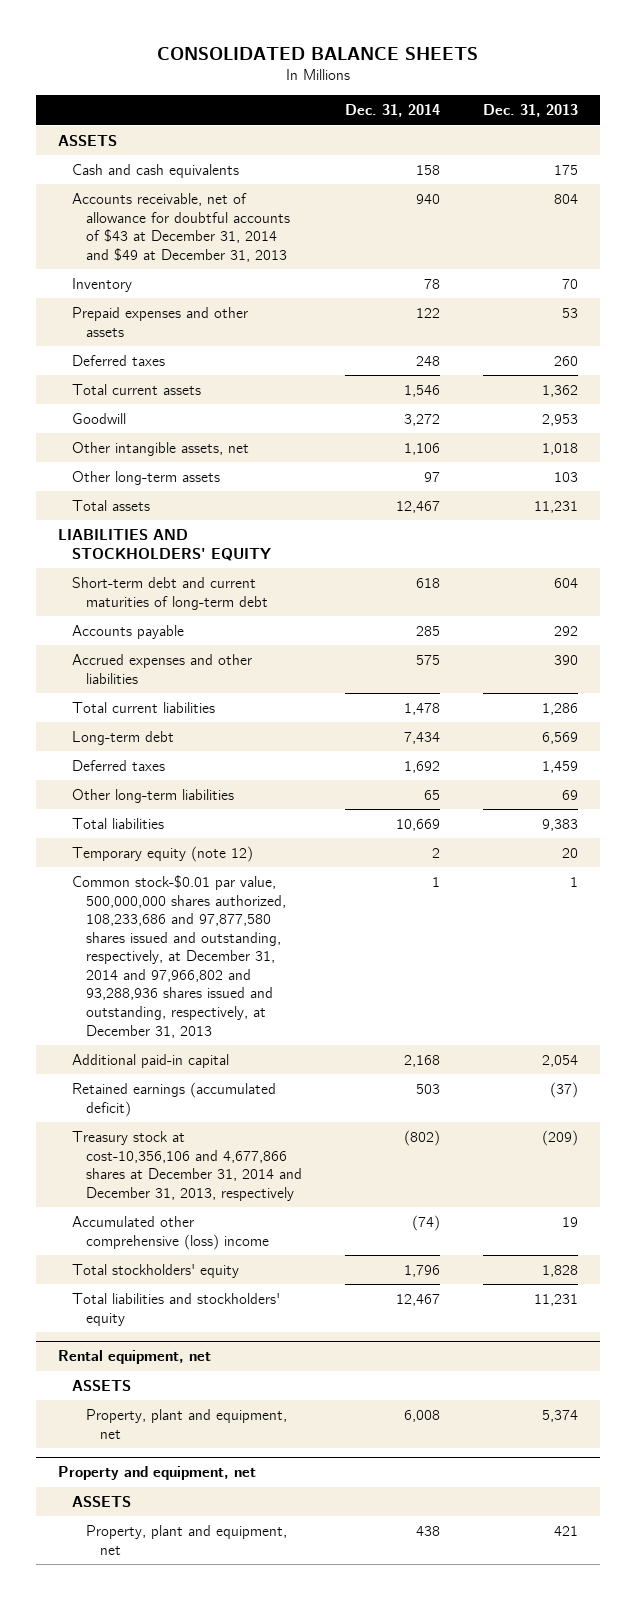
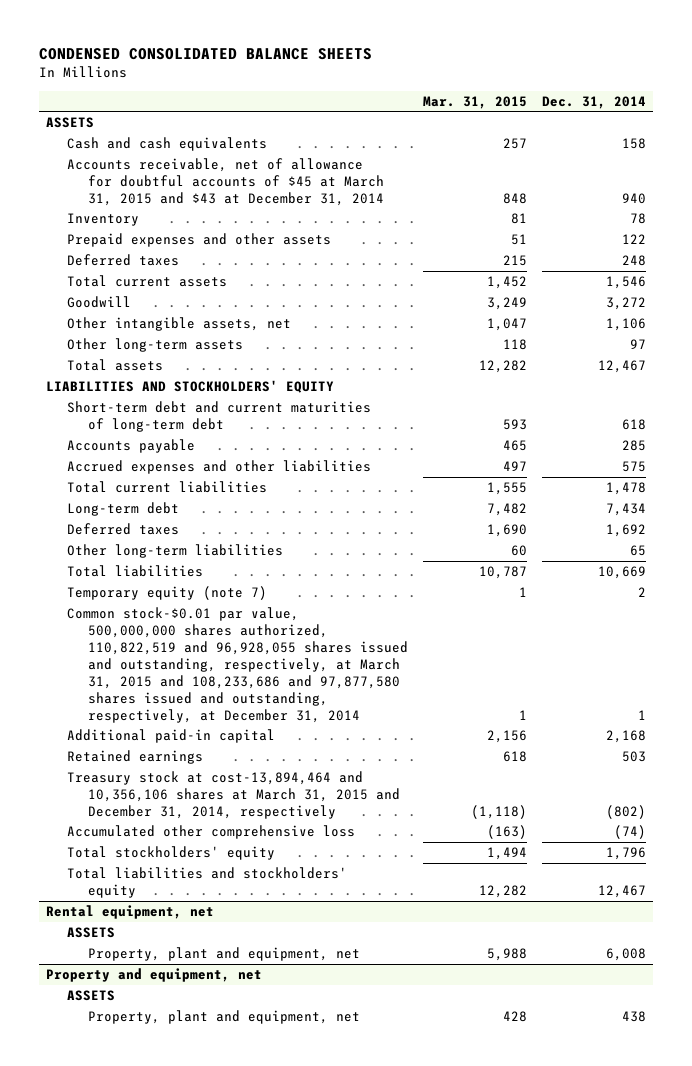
- CONSOLIDATED BALANCE SHEETS
+ CONDENSED CONSOLIDATED BALANCE SHEETS
- | Dec. 31, 2014 | Dec. 31, 2013
+ | Mar. 31, 2015 | Dec. 31, 2014
- Accounts receivable, net of allowance for doubtful accounts of $43 at December 31, 2014 and $49 at December 31, 2013 | 940 | 804
+ Accounts receivable, net of allowance for doubtful accounts of $45 at March 31, 2015 and $43 at December 31, 2014 | 848 | 940
- Temporary equity (note 12) | 2 | 20
- Common stock-$0.01 par value, 500,000,000 shares authorized, 108,233,686 and 97,877,580 shares issued and outstanding, respectively, at December 31, 2014 and 97,966,802 and 93,288,936 shares issued and outstanding, respectively, at December 31, 2013 | 1 | 1
+ Temporary equity (note 7) | 1 | 2
+ Common stock-$0.01 par value, 500,000,000 shares authorized, 110,822,519 and 96,928,055 shares issued and outstanding, respectively, at March 31, 2015 and 108,233,686 and 97,877,580 shares issued and outstanding, respectively, at December 31, 2014 | 1 | 1
- Retained earnings (accumulated deficit) | 503 | (37)
- Treasury stock at cost-10,356,106 and 4,677,866 shares at December 31, 2014 and December 31, 2013, respectively | (802) | (209)
- Accumulated other comprehensive (loss) income | (74) | 19
+ Retained earnings | 618 | 503
+ Treasury stock at cost-13,894,464 and 10,356,106 shares at March 31, 2015 and December 31, 2014, respectively | (1,118) | (802)
+ Accumulated other comprehensive loss | (163) | (74)

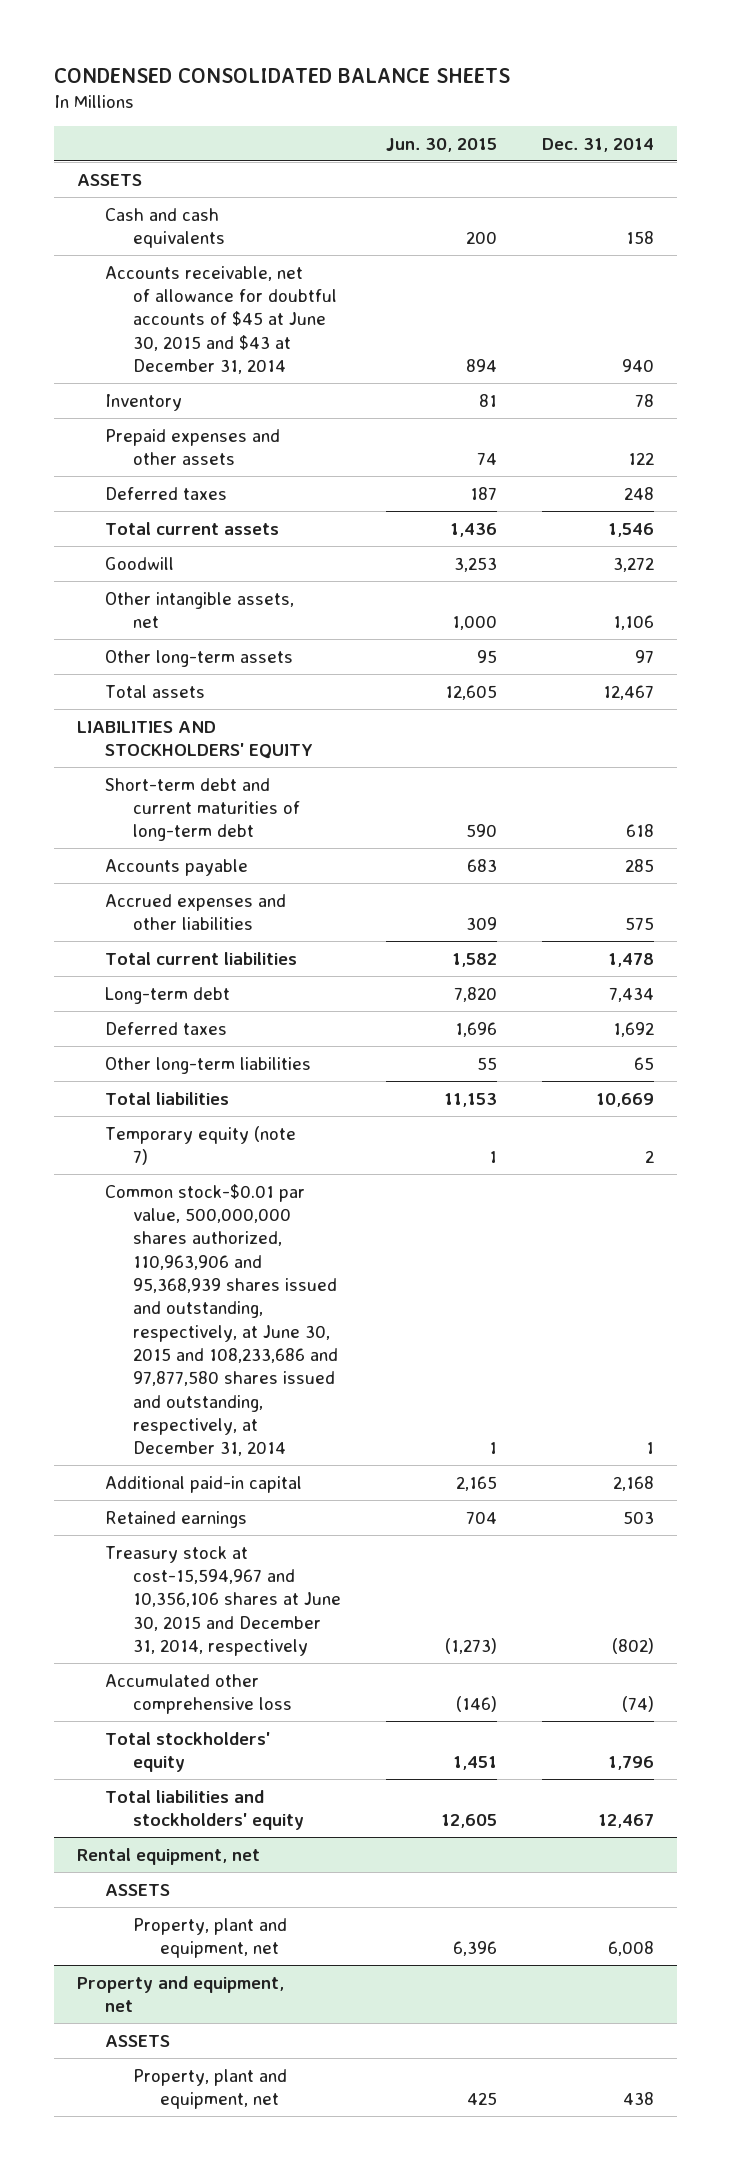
- | Mar. 31, 2015 | Dec. 31, 2014
+ | Jun. 30, 2015 | Dec. 31, 2014
- Accounts receivable, net of allowance for doubtful accounts of $45 at March 31, 2015 and $43 at December 31, 2014 | 848 | 940
+ Accounts receivable, net of allowance for doubtful accounts of $45 at June 30, 2015 and $43 at December 31, 2014 | 894 | 940
- Common stock-$0.01 par value, 500,000,000 shares authorized, 110,822,519 and 96,928,055 shares issued and outstanding, respectively, at March 31, 2015 and 108,233,686 and 97,877,580 shares issued and outstanding, respectively, at December 31, 2014 | 1 | 1
+ Common stock-$0.01 par value, 500,000,000 shares authorized, 110,963,906 and 95,368,939 shares issued and outstanding, respectively, at June 30, 2015 and 108,233,686 and 97,877,580 shares issued and outstanding, respectively, at December 31, 2014 | 1 | 1
- Treasury stock at cost-13,894,464 and 10,356,106 shares at March 31, 2015 and December 31, 2014, respectively | (1,118) | (802)
+ Treasury stock at cost-15,594,967 and 10,356,106 shares at June 30, 2015 and December 31, 2014, respectively | (1,273) | (802)

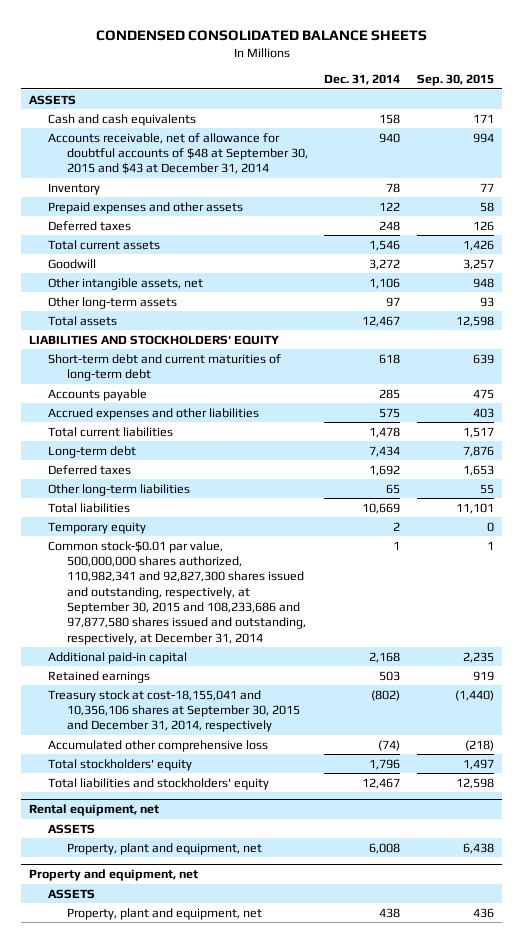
- | Jun. 30, 2015 | Dec. 31, 2014
+ | Dec. 31, 2014 | Sep. 30, 2015
- Accounts receivable, net of allowance for doubtful accounts of $45 at June 30, 2015 and $43 at December 31, 2014 | 894 | 940
+ Accounts receivable, net of allowance for doubtful accounts of $48 at September 30, 2015 and $43 at December 31, 2014 | 940 | 994
- Temporary equity (note 7) | 1 | 2
- Common stock-$0.01 par value, 500,000,000 shares authorized, 110,963,906 and 95,368,939 shares issued and outstanding, respectively, at June 30, 2015 and 108,233,686 and 97,877,580 shares issued and outstanding, respectively, at December 31, 2014 | 1 | 1
+ Temporary equity | 2 | 0
+ Common stock-$0.01 par value, 500,000,000 shares authorized, 110,982,341 and 92,827,300 shares issued and outstanding, respectively, at September 30, 2015 and 108,233,686 and 97,877,580 shares issued and outstanding, respectively, at December 31, 2014 | 1 | 1
- Treasury stock at cost-15,594,967 and 10,356,106 shares at June 30, 2015 and December 31, 2014, respectively | (1,273) | (802)
+ Treasury stock at cost-18,155,041 and 10,356,106 shares at September 30, 2015 and December 31, 2014, respectively | (802) | (1,440)

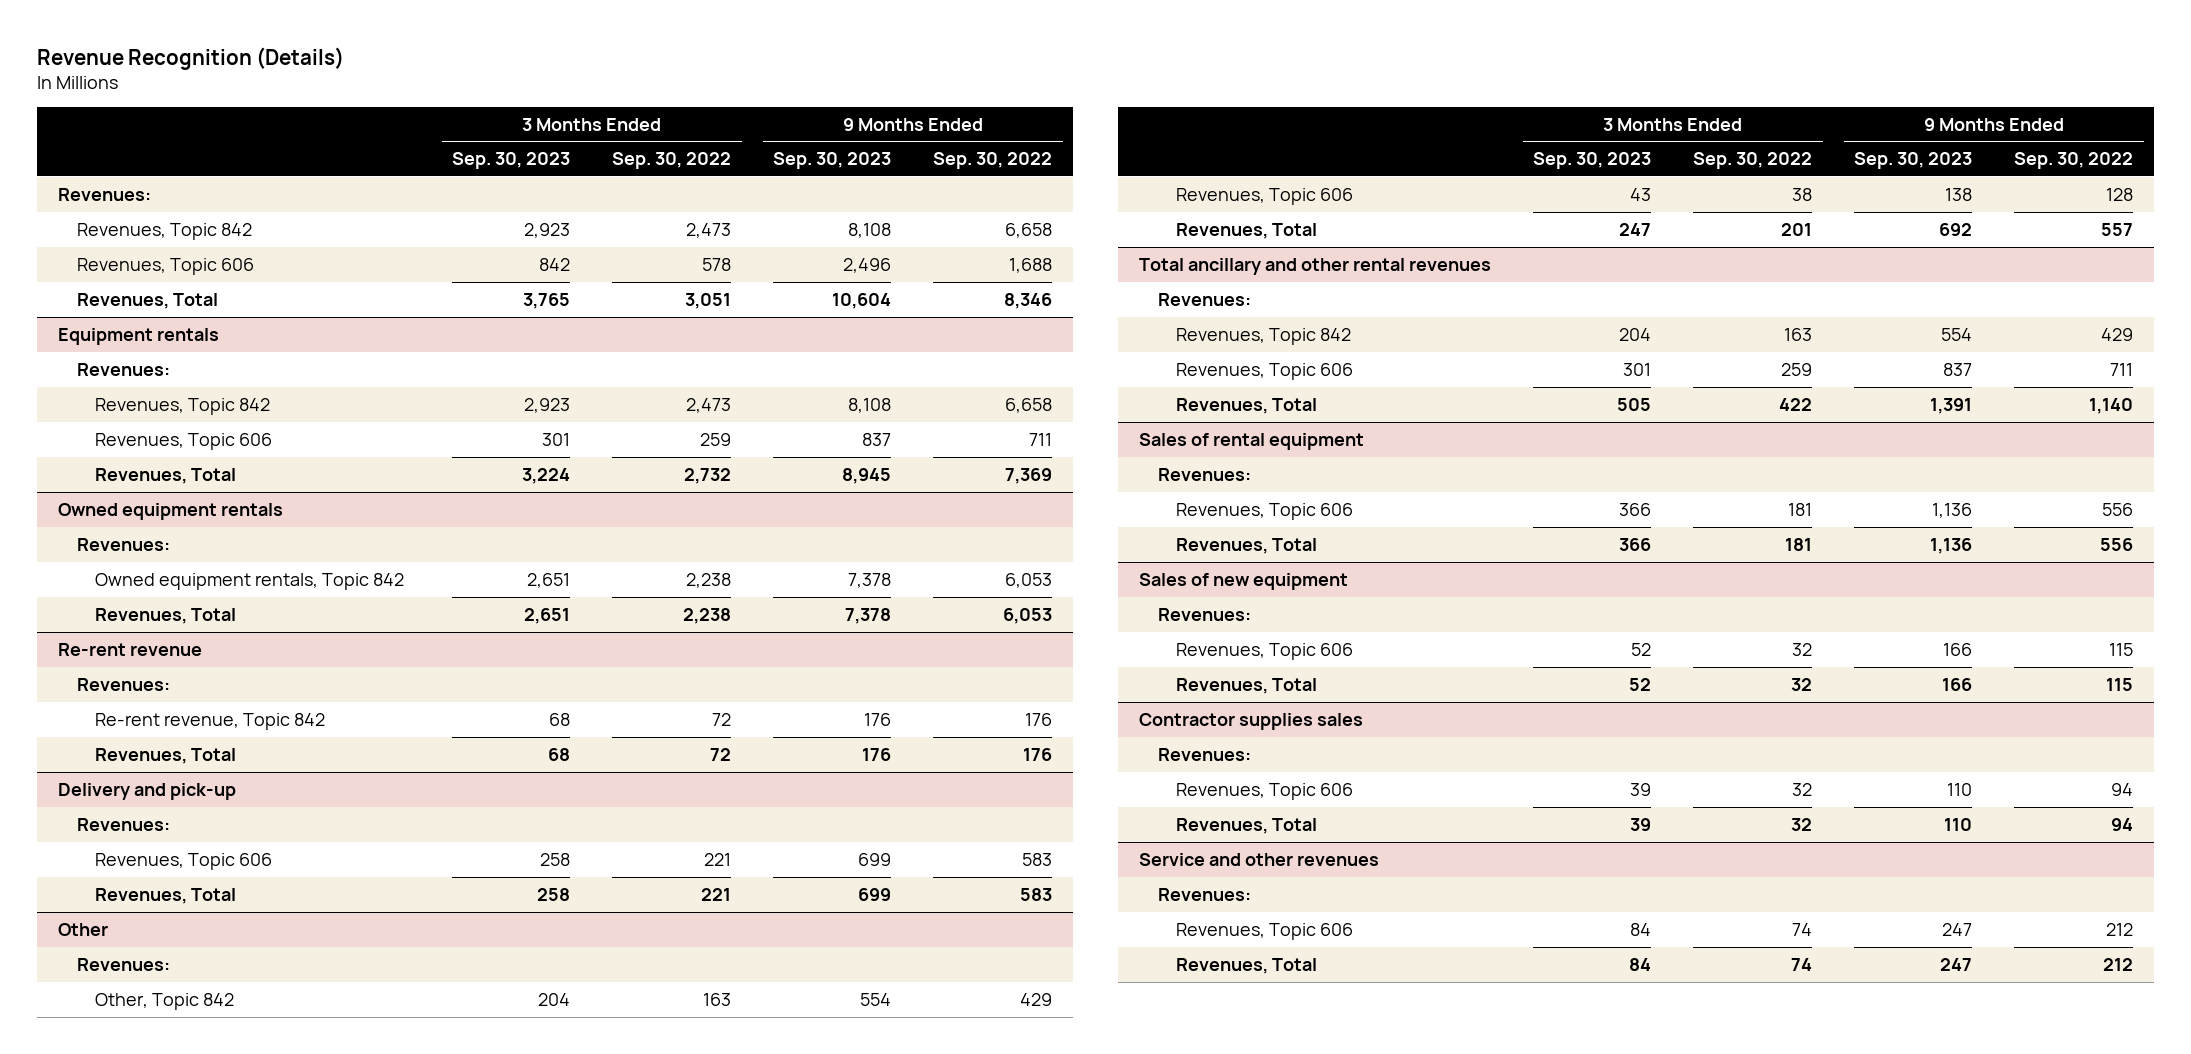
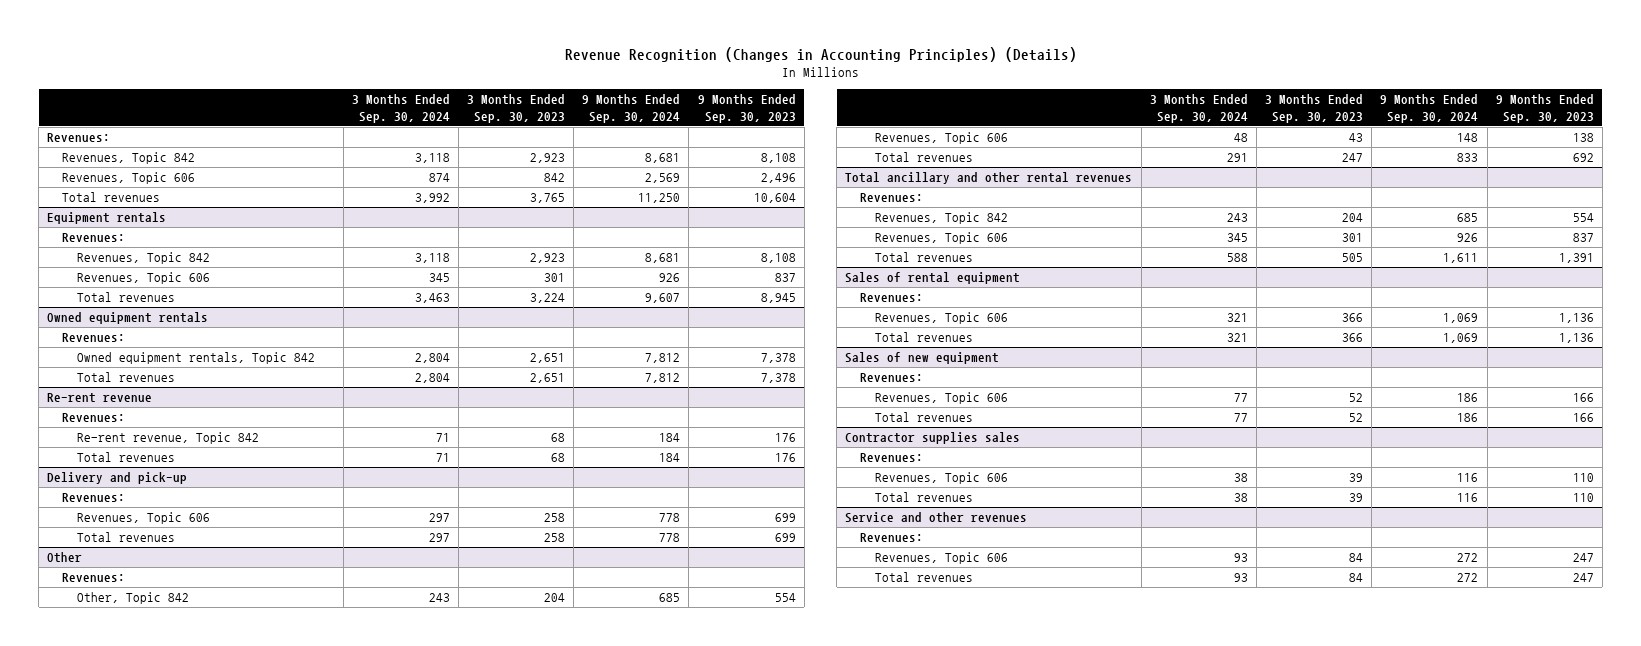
- Revenue Recognition (Details)
+ Revenue Recognition (Changes in Accounting Principles) (Details)
- | 3 Months Ended Sep. 30, 2023 | 3 Months Ended Sep. 30, 2022 | 9 Months Ended Sep. 30, 2023 | 9 Months Ended Sep. 30, 2022
+ | 3 Months Ended Sep. 30, 2024 | 3 Months Ended Sep. 30, 2023 | 9 Months Ended Sep. 30, 2024 | 9 Months Ended Sep. 30, 2023
- Revenues, Total | 3,765 | 3,051 | 10,604 | 8,346
+ Total revenues | 3,992 | 3,765 | 11,250 | 10,604
@ Equipment rentals
- Revenues, Total | 3,224 | 2,732 | 8,945 | 7,369
+ Total revenues | 3,463 | 3,224 | 9,607 | 8,945
@ Owned equipment rentals
- Revenues, Total | 2,651 | 2,238 | 7,378 | 6,053
+ Total revenues | 2,804 | 2,651 | 7,812 | 7,378
@ Re-rent revenue
- Revenues, Total | 68 | 72 | 176 | 176
+ Total revenues | 71 | 68 | 184 | 176
@ Delivery and pick-up
- Revenues, Total | 258 | 221 | 699 | 583
+ Total revenues | 297 | 258 | 778 | 699
@ Other
- Revenues, Total | 247 | 201 | 692 | 557
+ Total revenues | 291 | 247 | 833 | 692
@ Total ancillary and other rental revenues
- Revenues, Total | 505 | 422 | 1,391 | 1,140
+ Total revenues | 588 | 505 | 1,611 | 1,391
@ Sales of rental equipment
- Revenues, Total | 366 | 181 | 1,136 | 556
+ Total revenues | 321 | 366 | 1,069 | 1,136
@ Sales of new equipment
- Revenues, Total | 52 | 32 | 166 | 115
+ Total revenues | 77 | 52 | 186 | 166
@ Contractor supplies sales
- Revenues, Total | 39 | 32 | 110 | 94
+ Total revenues | 38 | 39 | 116 | 110
@ Service and other revenues
- Revenues, Total | 84 | 74 | 247 | 212
+ Total revenues | 93 | 84 | 272 | 247

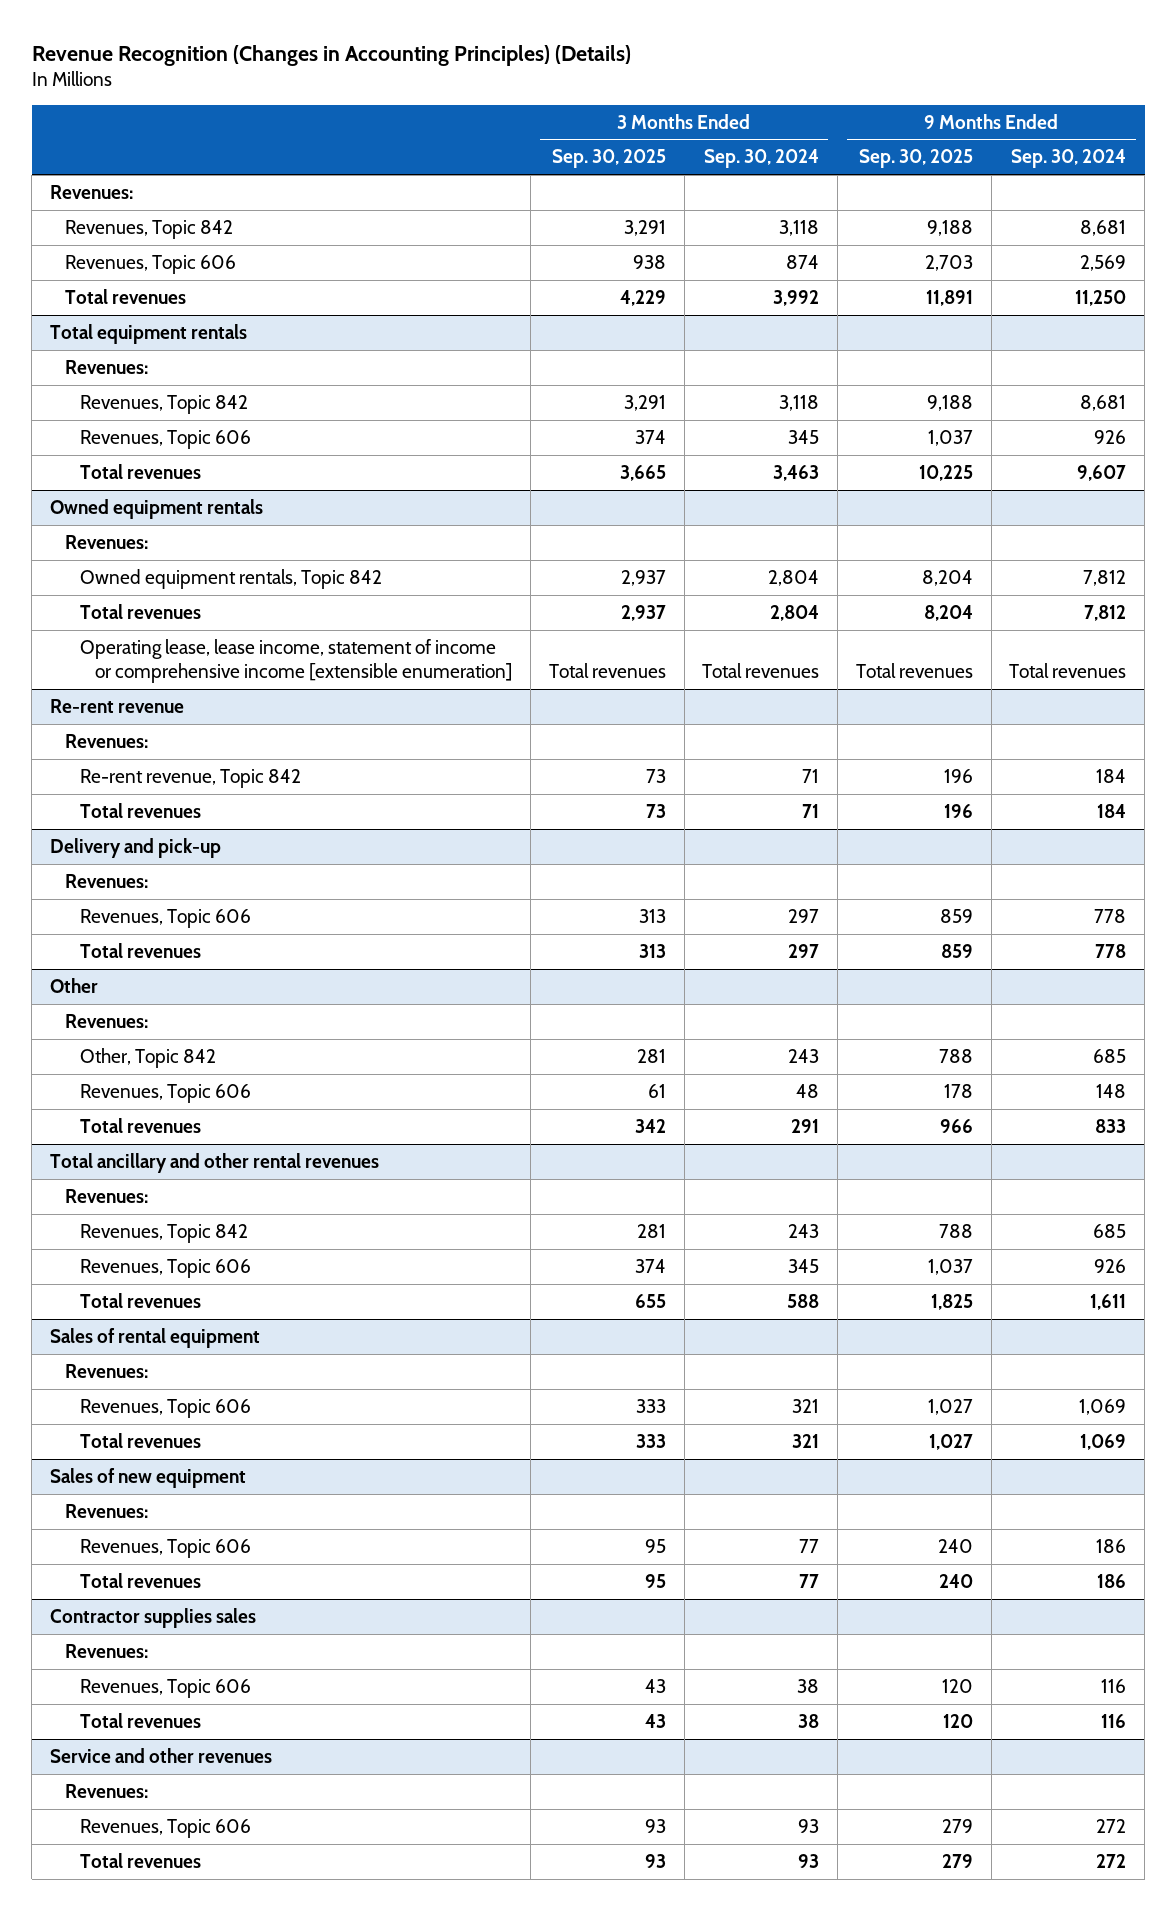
- | 3 Months Ended Sep. 30, 2024 | 3 Months Ended Sep. 30, 2023 | 9 Months Ended Sep. 30, 2024 | 9 Months Ended Sep. 30, 2023
+ | 3 Months Ended Sep. 30, 2025 | 3 Months Ended Sep. 30, 2024 | 9 Months Ended Sep. 30, 2025 | 9 Months Ended Sep. 30, 2024
- Equipment rentals
+ Total equipment rentals
@ Owned equipment rentals
+ Operating lease, lease income, statement of income or comprehensive income [extensible enumeration] | Total revenues | Total revenues | Total revenues | Total revenues

